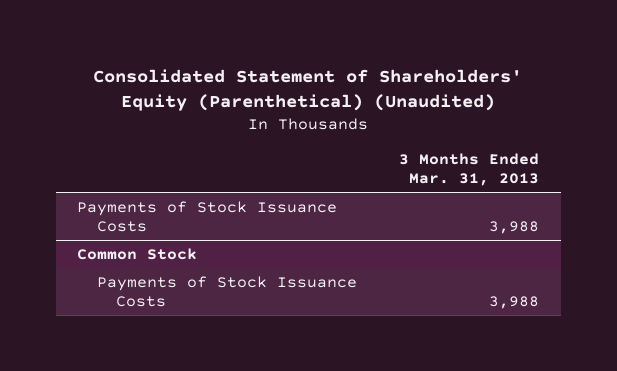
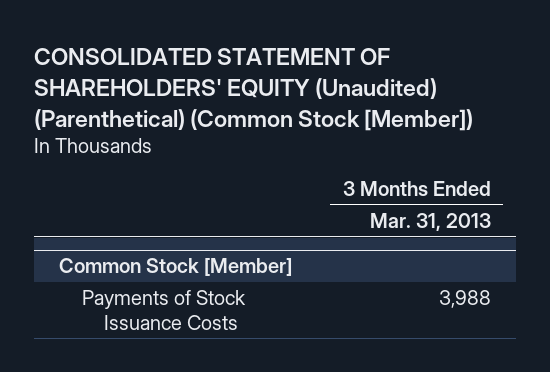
- Consolidated Statement of Shareholders' Equity (Parenthetical) (Unaudited)
+ CONSOLIDATED STATEMENT OF SHAREHOLDERS' EQUITY (Unaudited) (Parenthetical) (Common Stock [Member])
- Payments of Stock Issuance Costs | 3,988
- Common Stock
+ Common Stock [Member]

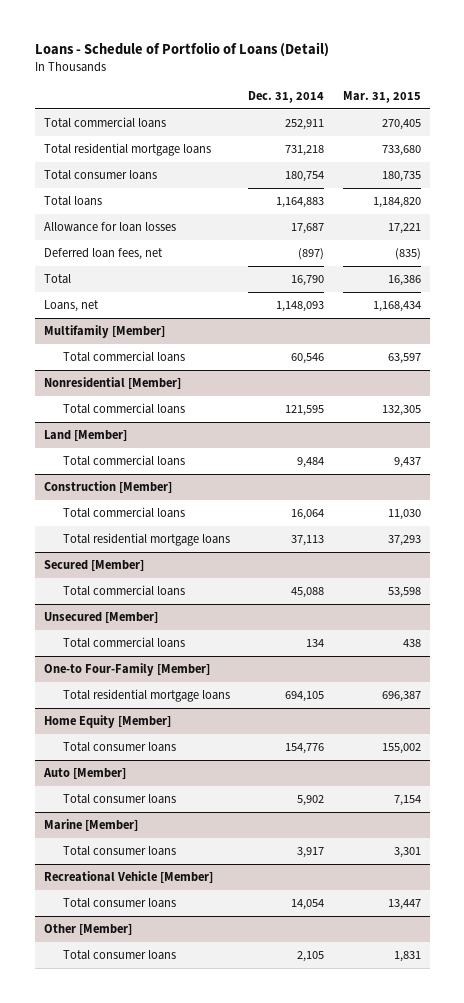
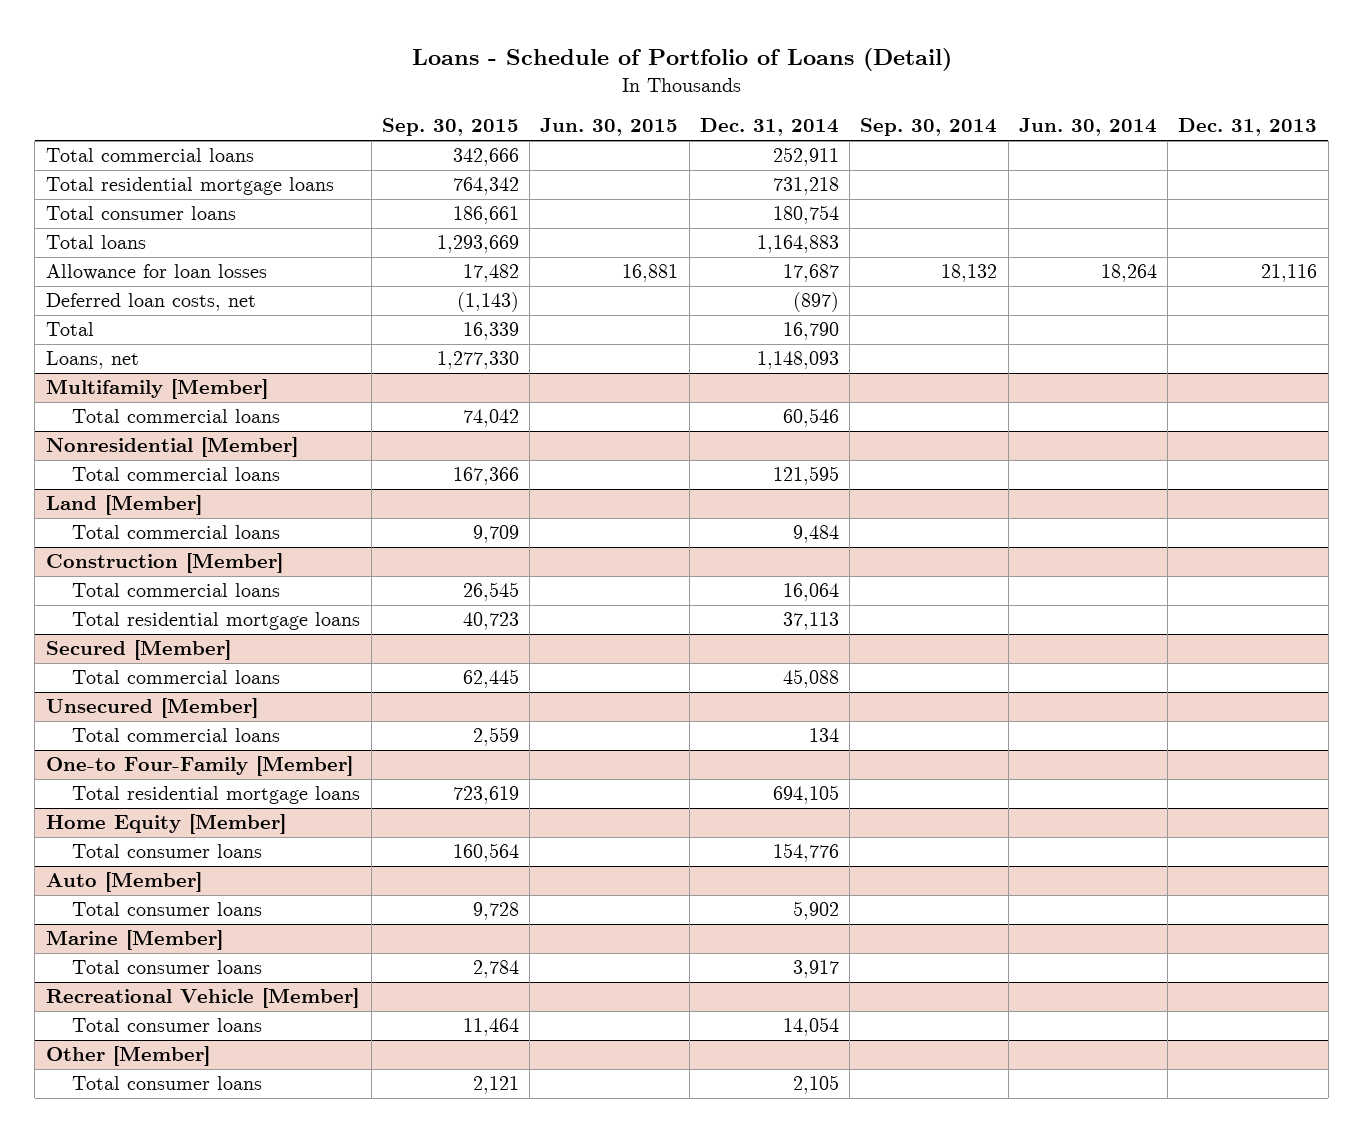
- | Dec. 31, 2014 | Mar. 31, 2015
+ | Sep. 30, 2015 | Jun. 30, 2015 | Dec. 31, 2014 | Sep. 30, 2014 | Jun. 30, 2014 | Dec. 31, 2013
- Deferred loan fees, net | (897) | (835)
+ Deferred loan costs, net | (1,143) | | (897) | | |

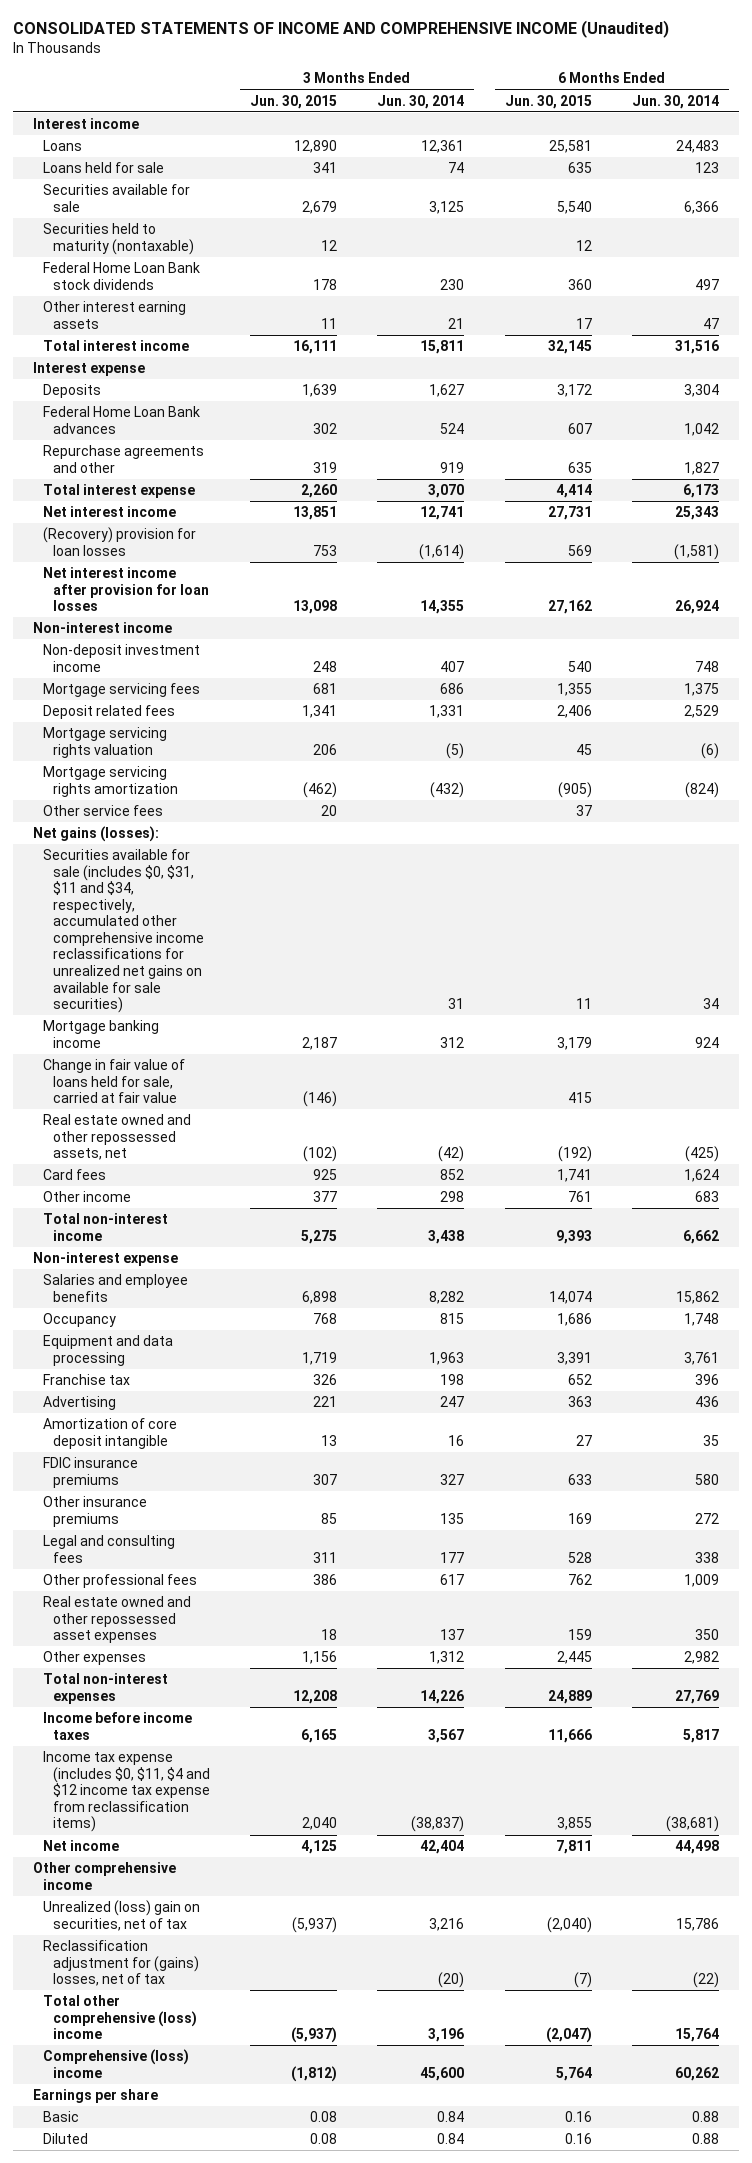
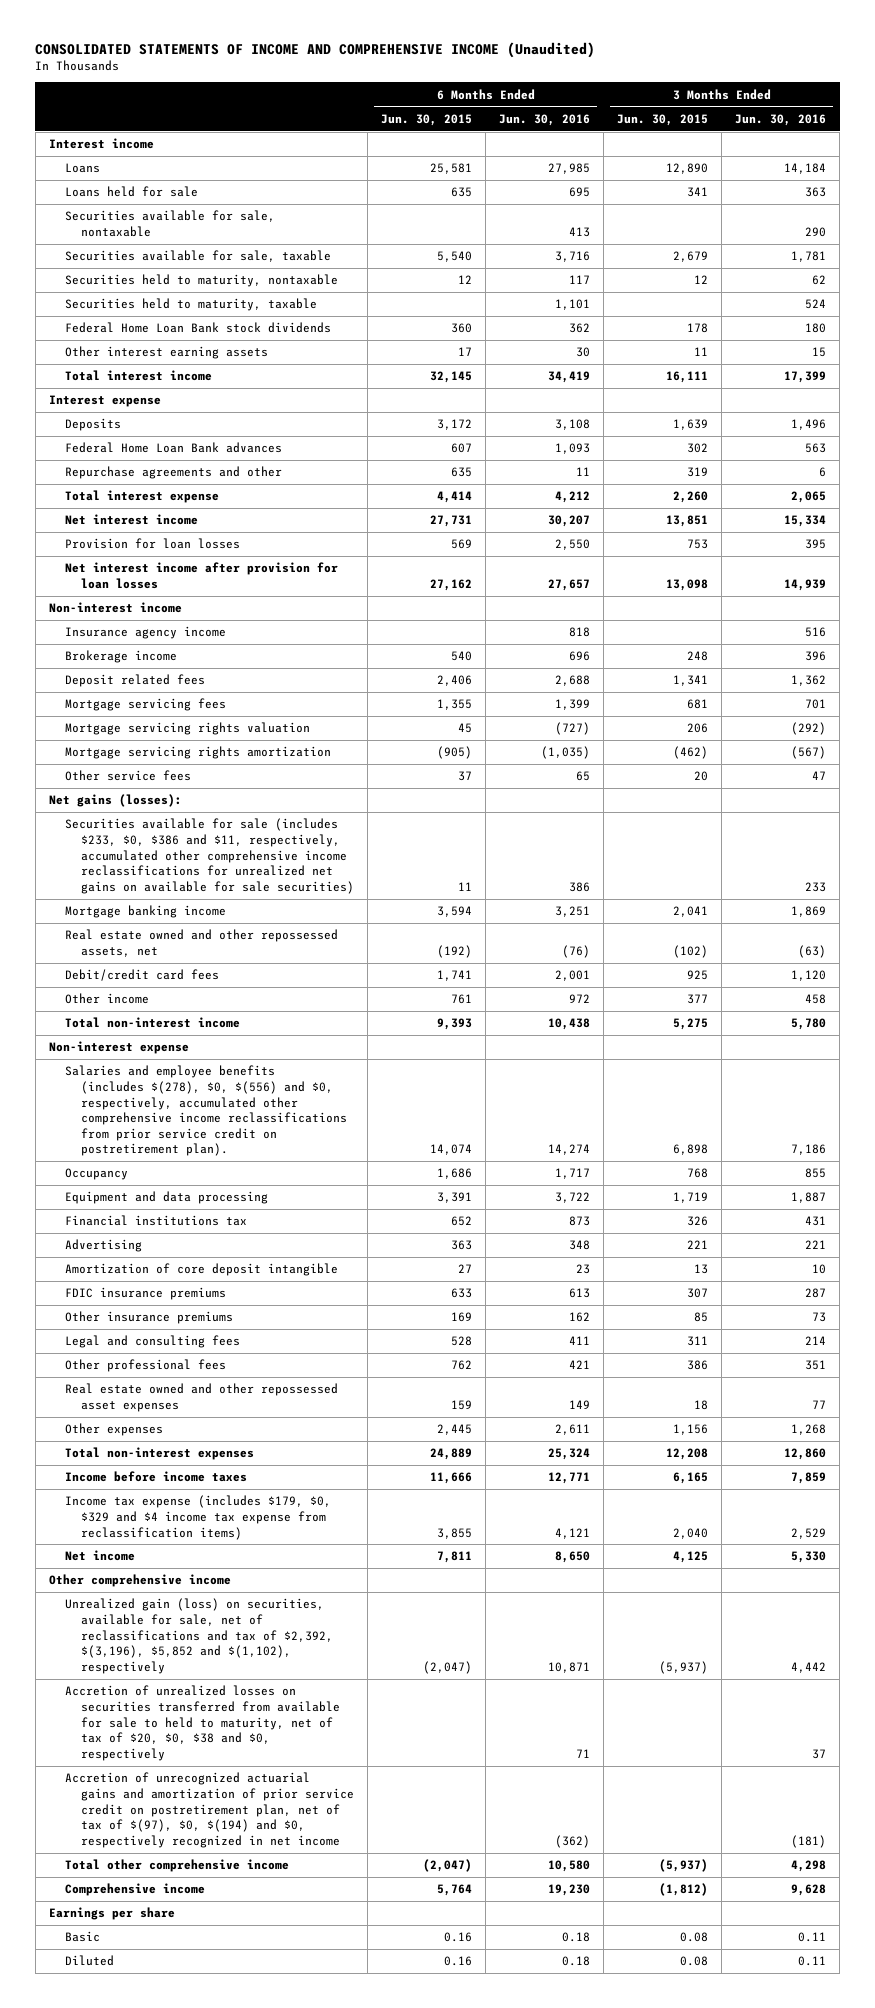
- | 3 Months Ended Jun. 30, 2015 | 3 Months Ended Jun. 30, 2014 | 6 Months Ended Jun. 30, 2015 | 6 Months Ended Jun. 30, 2014
+ | 6 Months Ended Jun. 30, 2015 | 6 Months Ended Jun. 30, 2016 | 3 Months Ended Jun. 30, 2015 | 3 Months Ended Jun. 30, 2016
- Securities available for sale | 2,679 | 3,125 | 5,540 | 6,366
- Securities held to maturity (nontaxable) | 12 | | 12 |
+ Securities available for sale, nontaxable | | 413 | | 290
+ Securities available for sale, taxable | 5,540 | 3,716 | 2,679 | 1,781
+ Securities held to maturity, nontaxable | 12 | 117 | 12 | 62
+ Securities held to maturity, taxable | | 1,101 | | 524
- (Recovery) provision for loan losses | 753 | (1,614) | 569 | (1,581)
+ Provision for loan losses | 569 | 2,550 | 753 | 395
- Non-deposit investment income | 248 | 407 | 540 | 748
+ Insurance agency income | | 818 | | 516
+ Brokerage income | 540 | 696 | 248 | 396
moved down: Mortgage servicing fees | 1,355 | 1,399 | 681 | 701
- Securities available for sale (includes $0, $31, $11 and $34, respectively, accumulated other comprehensive income reclassifications for unrealized net gains on available for sale securities) | | 31 | 11 | 34
- Mortgage banking income | 2,187 | 312 | 3,179 | 924
- Change in fair value of loans held for sale, carried at fair value | (146) | | 415 |
+ Securities available for sale (includes $233, $0, $386 and $11, respectively, accumulated other comprehensive income reclassifications for unrealized net gains on available for sale securities) | 11 | 386 | | 233
+ Mortgage banking income | 3,594 | 3,251 | 2,041 | 1,869
- Card fees | 925 | 852 | 1,741 | 1,624
+ Debit/credit card fees | 1,741 | 2,001 | 925 | 1,120
- Salaries and employee benefits | 6,898 | 8,282 | 14,074 | 15,862
+ Salaries and employee benefits (includes $(278), $0, $(556) and $0, respectively, accumulated other comprehensive income reclassifications from prior service credit on postretirement plan). | 14,074 | 14,274 | 6,898 | 7,186
- Franchise tax | 326 | 198 | 652 | 396
+ Financial institutions tax | 652 | 873 | 326 | 431
- Income tax expense (includes $0, $11, $4 and $12 income tax expense from reclassification items) | 2,040 | (38,837) | 3,855 | (38,681)
+ Income tax expense (includes $179, $0, $329 and $4 income tax expense from reclassification items) | 3,855 | 4,121 | 2,040 | 2,529
- Unrealized (loss) gain on securities, net of tax | (5,937) | 3,216 | (2,040) | 15,786
- Reclassification adjustment for (gains) losses, net of tax | | (20) | (7) | (22)
- Total other comprehensive (loss) income | (5,937) | 3,196 | (2,047) | 15,764
- Comprehensive (loss) income | (1,812) | 45,600 | 5,764 | 60,262
+ Unrealized gain (loss) on securities, available for sale, net of reclassifications and tax of $2,392, $(3,196), $5,852 and $(1,102), respectively | (2,047) | 10,871 | (5,937) | 4,442
+ Accretion of unrealized losses on securities transferred from available for sale to held to maturity, net of tax of $20, $0, $38 and $0, respectively | | 71 | | 37
+ Accretion of unrecognized actuarial gains and amortization of prior service credit on postretirement plan, net of tax of $(97), $0, $(194) and $0, respectively recognized in net income | | (362) | | (181)
+ Total other comprehensive income | (2,047) | 10,580 | (5,937) | 4,298
+ Comprehensive income | 5,764 | 19,230 | (1,812) | 9,628

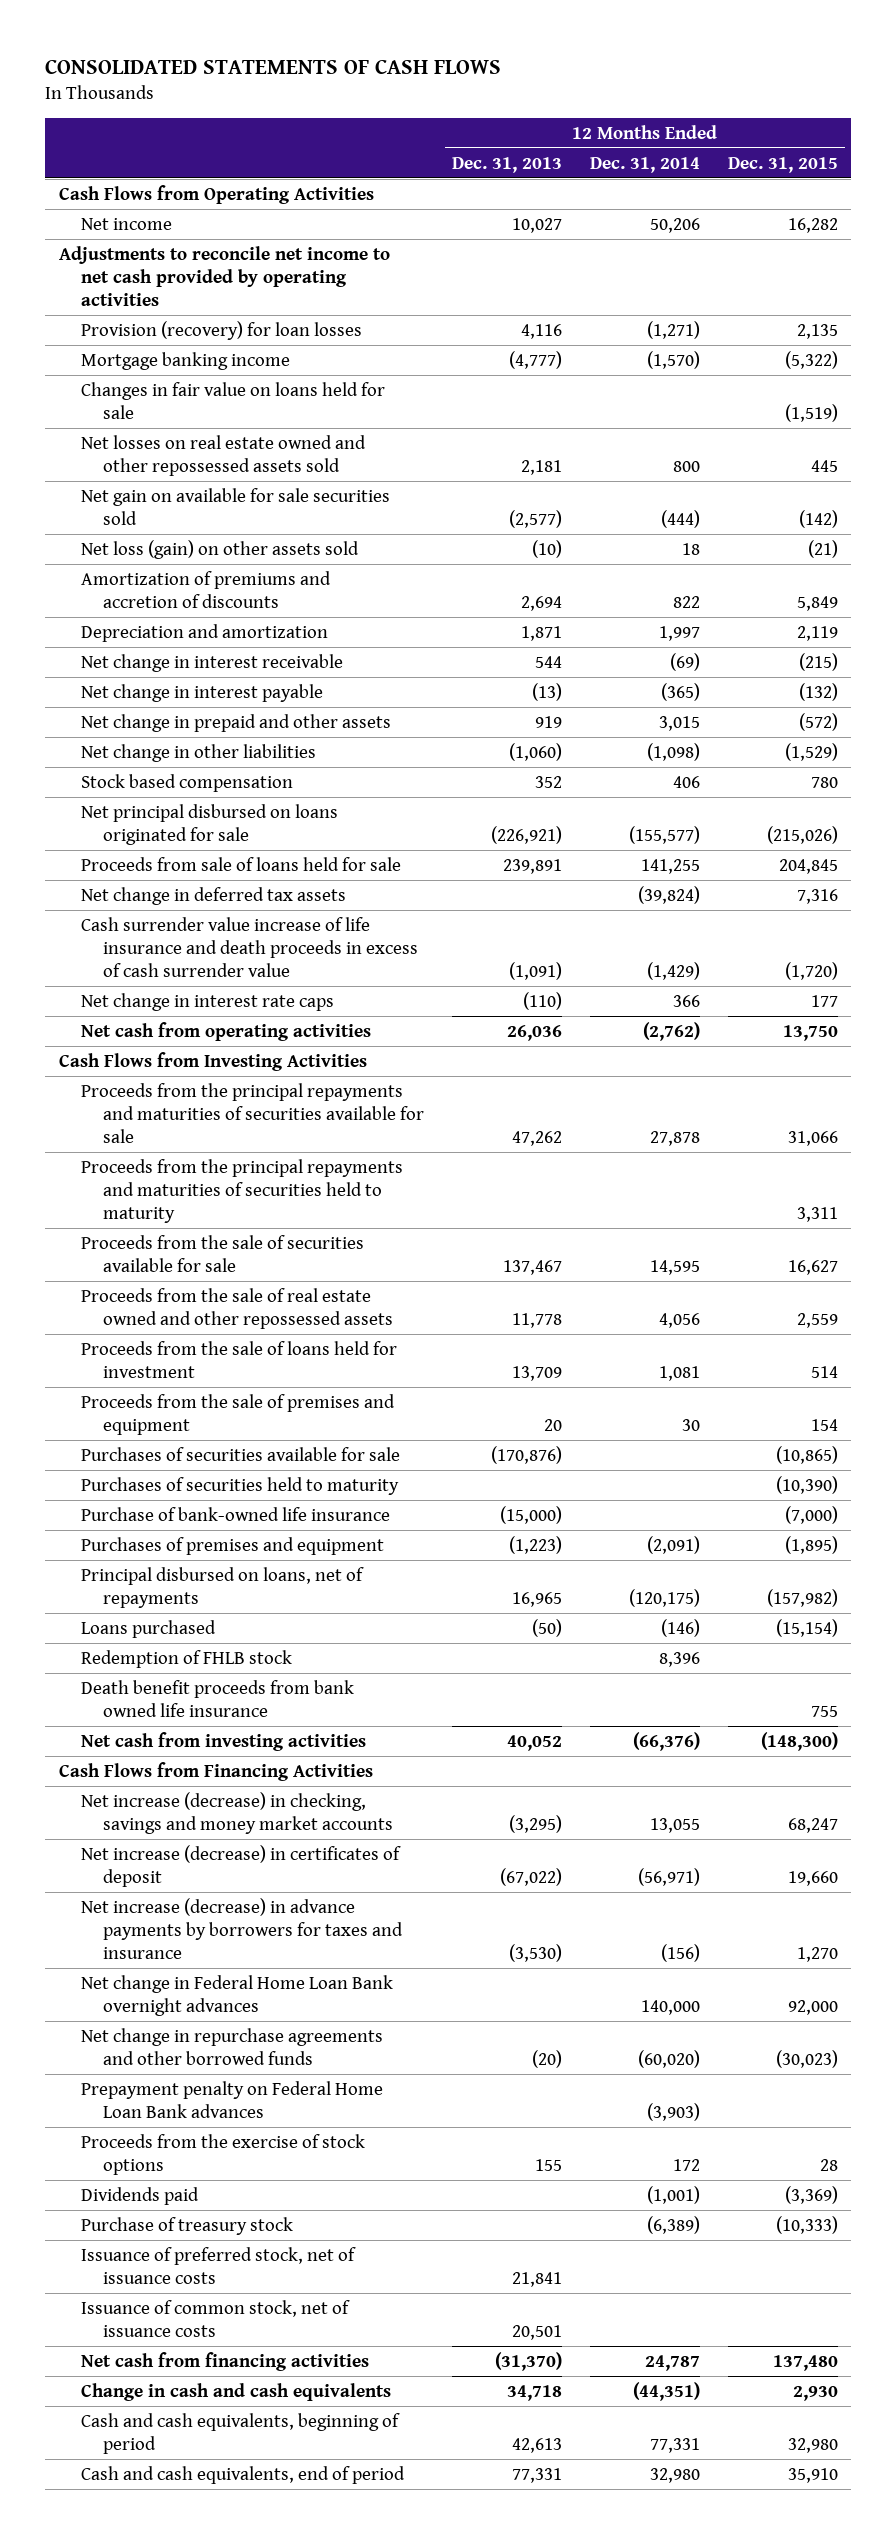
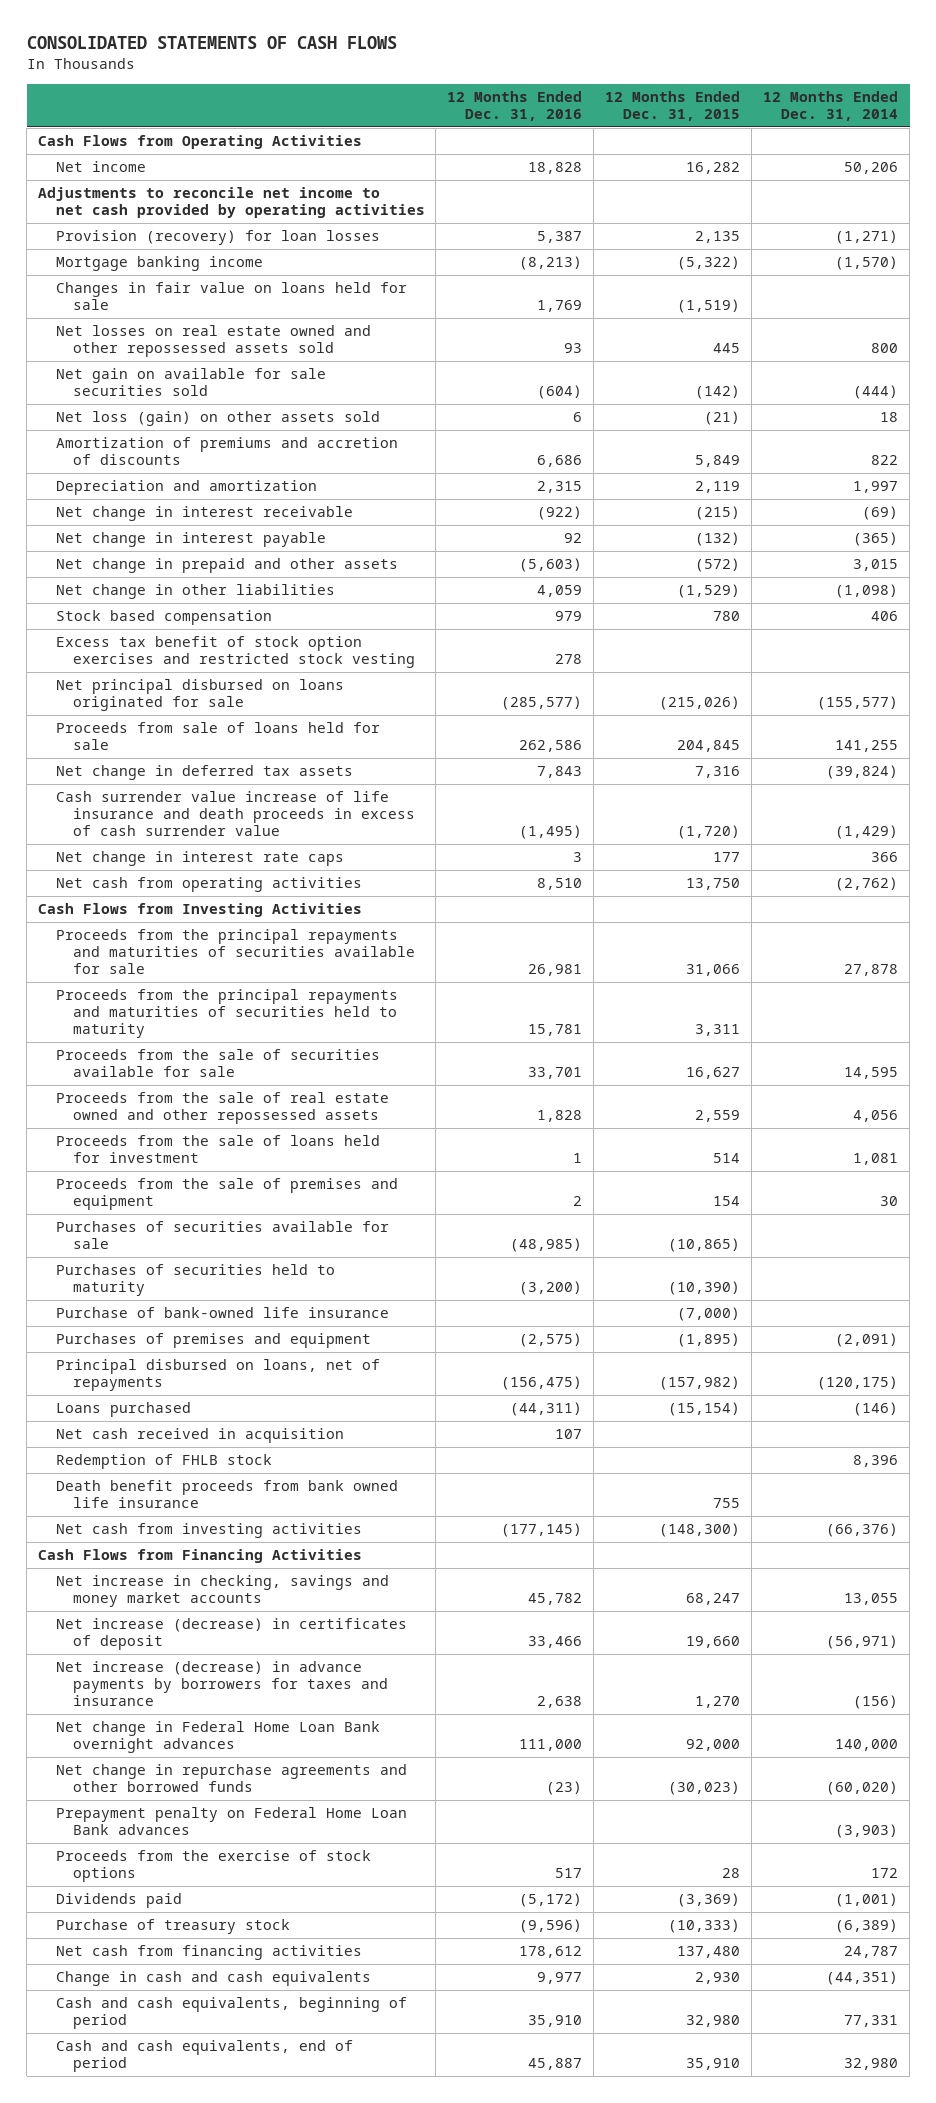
- | 12 Months Ended Dec. 31, 2013 | 12 Months Ended Dec. 31, 2014 | 12 Months Ended Dec. 31, 2015
+ | 12 Months Ended Dec. 31, 2016 | 12 Months Ended Dec. 31, 2015 | 12 Months Ended Dec. 31, 2014
+ Excess tax benefit of stock option exercises and restricted stock vesting | 278 | |
+ Net cash received in acquisition | 107 | |
- Net increase (decrease) in checking, savings and money market accounts | (3,295) | 13,055 | 68,247
+ Net increase in checking, savings and money market accounts | 45,782 | 68,247 | 13,055
- Issuance of preferred stock, net of issuance costs | 21,841 | |
- Issuance of common stock, net of issuance costs | 20,501 | |

